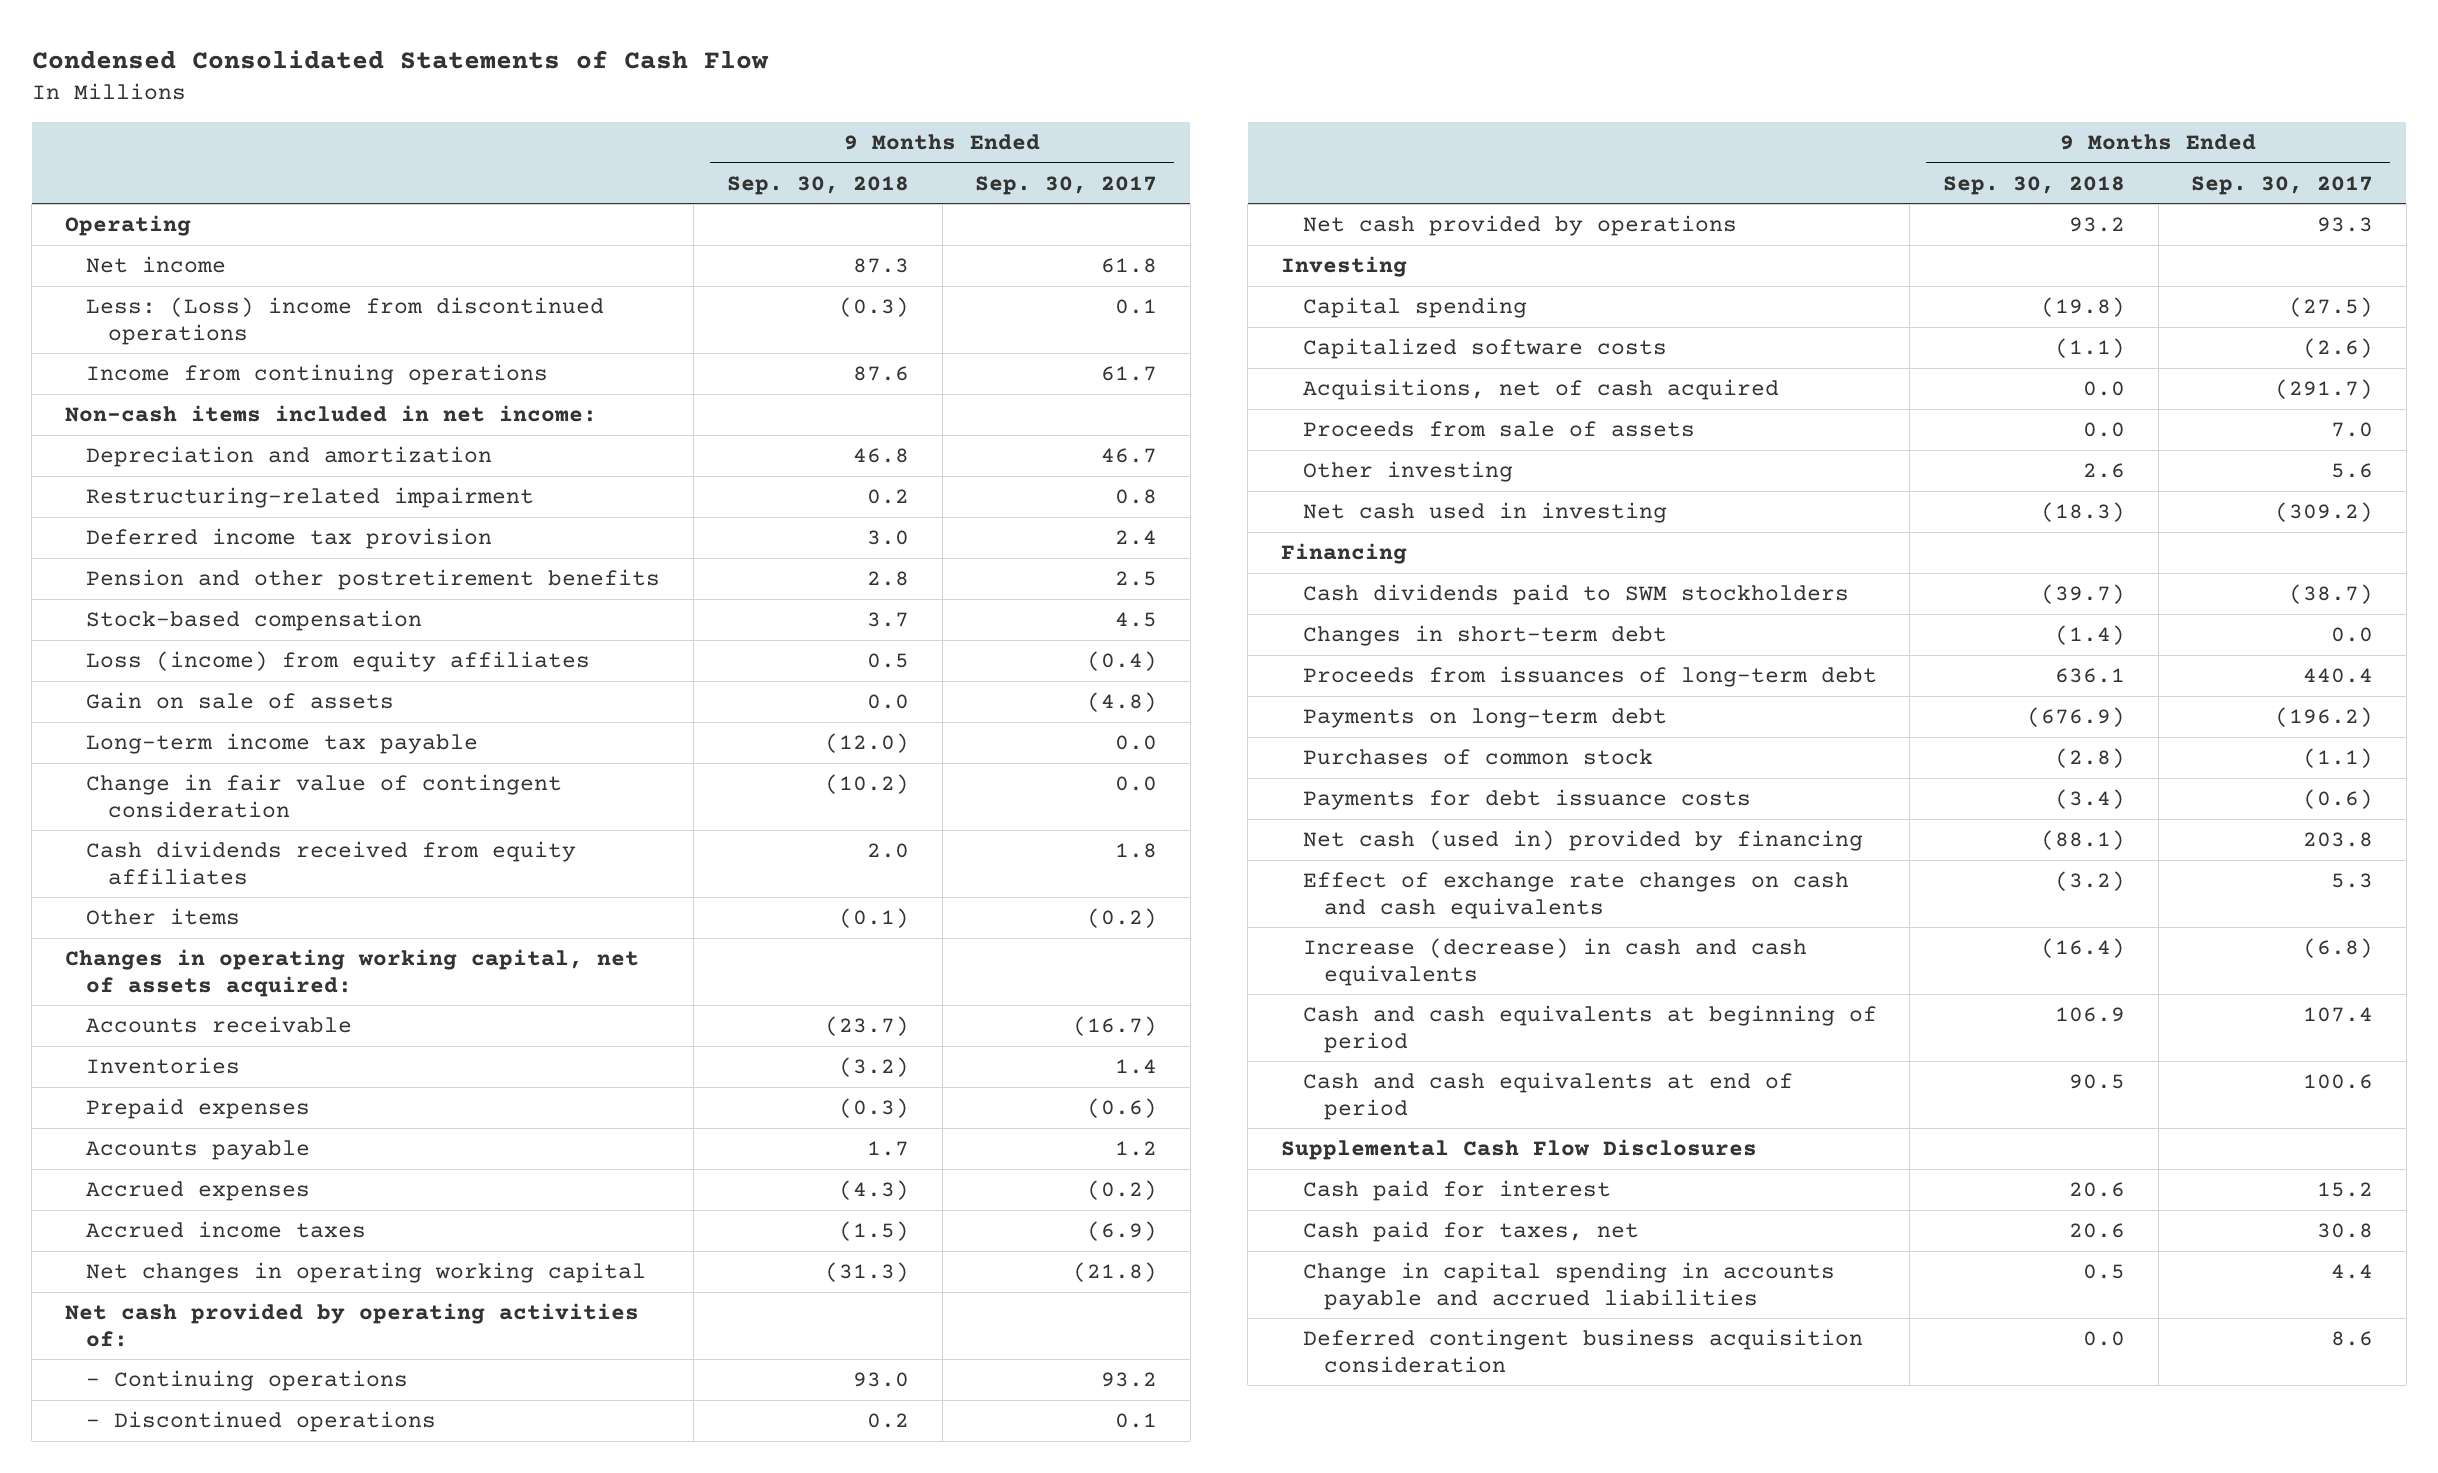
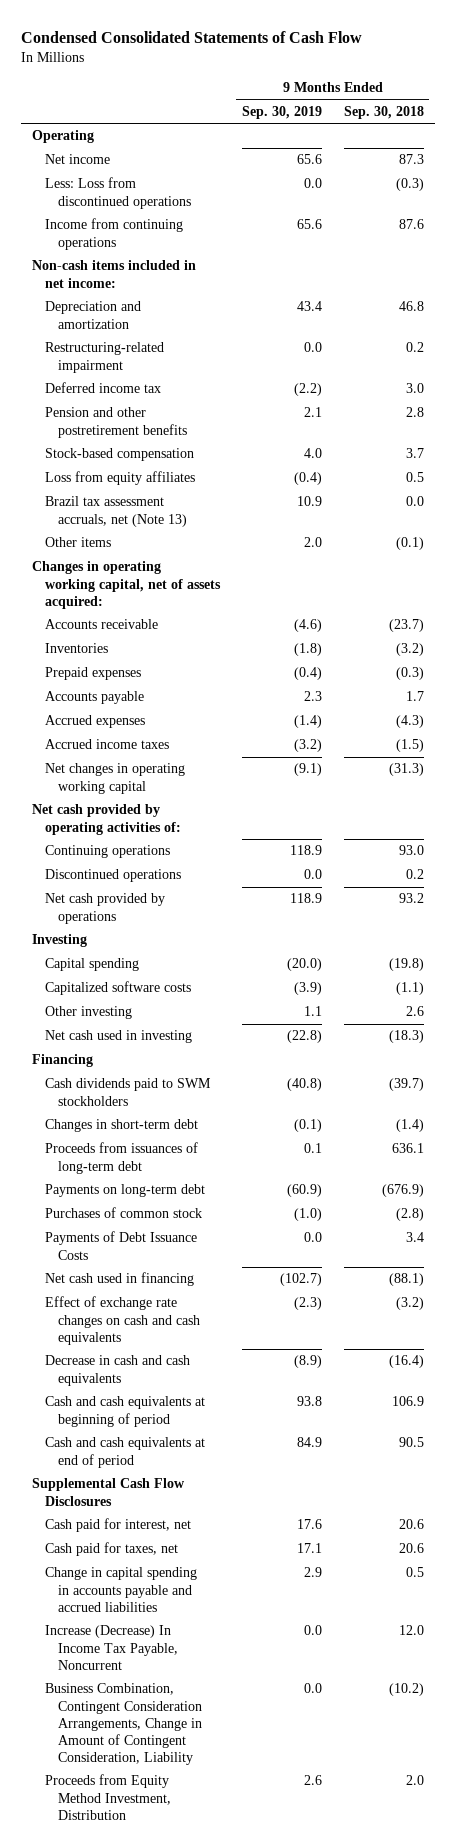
- | 9 Months Ended Sep. 30, 2018 | 9 Months Ended Sep. 30, 2017
+ | 9 Months Ended Sep. 30, 2019 | 9 Months Ended Sep. 30, 2018
- Less: (Loss) income from discontinued operations | (0.3) | 0.1
+ Less: Loss from discontinued operations | 0.0 | (0.3)
- Deferred income tax provision | 3.0 | 2.4
+ Deferred income tax | (2.2) | 3.0
- Loss (income) from equity affiliates | 0.5 | (0.4)
- Gain on sale of assets | 0.0 | (4.8)
- Long-term income tax payable | (12.0) | 0.0
- Change in fair value of contingent consideration | (10.2) | 0.0
- Cash dividends received from equity affiliates | 2.0 | 1.8
+ Loss from equity affiliates | (0.4) | 0.5
+ Brazil tax assessment accruals, net (Note 13) | 10.9 | 0.0
- - Continuing operations | 93.0 | 93.2
- - Discontinued operations | 0.2 | 0.1
+ Continuing operations | 118.9 | 93.0
+ Discontinued operations | 0.0 | 0.2
- Acquisitions, net of cash acquired | 0.0 | (291.7)
- Proceeds from sale of assets | 0.0 | 7.0
- Payments for debt issuance costs | (3.4) | (0.6)
- Net cash (used in) provided by financing | (88.1) | 203.8
+ Payments of Debt Issuance Costs | 0.0 | 3.4
+ Net cash used in financing | (102.7) | (88.1)
- Increase (decrease) in cash and cash equivalents | (16.4) | (6.8)
+ Decrease in cash and cash equivalents | (8.9) | (16.4)
- Cash paid for interest | 20.6 | 15.2
+ Cash paid for interest, net | 17.6 | 20.6
- Deferred contingent business acquisition consideration | 0.0 | 8.6
+ Increase (Decrease) In Income Tax Payable, Noncurrent | 0.0 | 12.0
+ Business Combination, Contingent Consideration Arrangements, Change in Amount of Contingent Consideration, Liability | 0.0 | (10.2)
+ Proceeds from Equity Method Investment, Distribution | 2.6 | 2.0

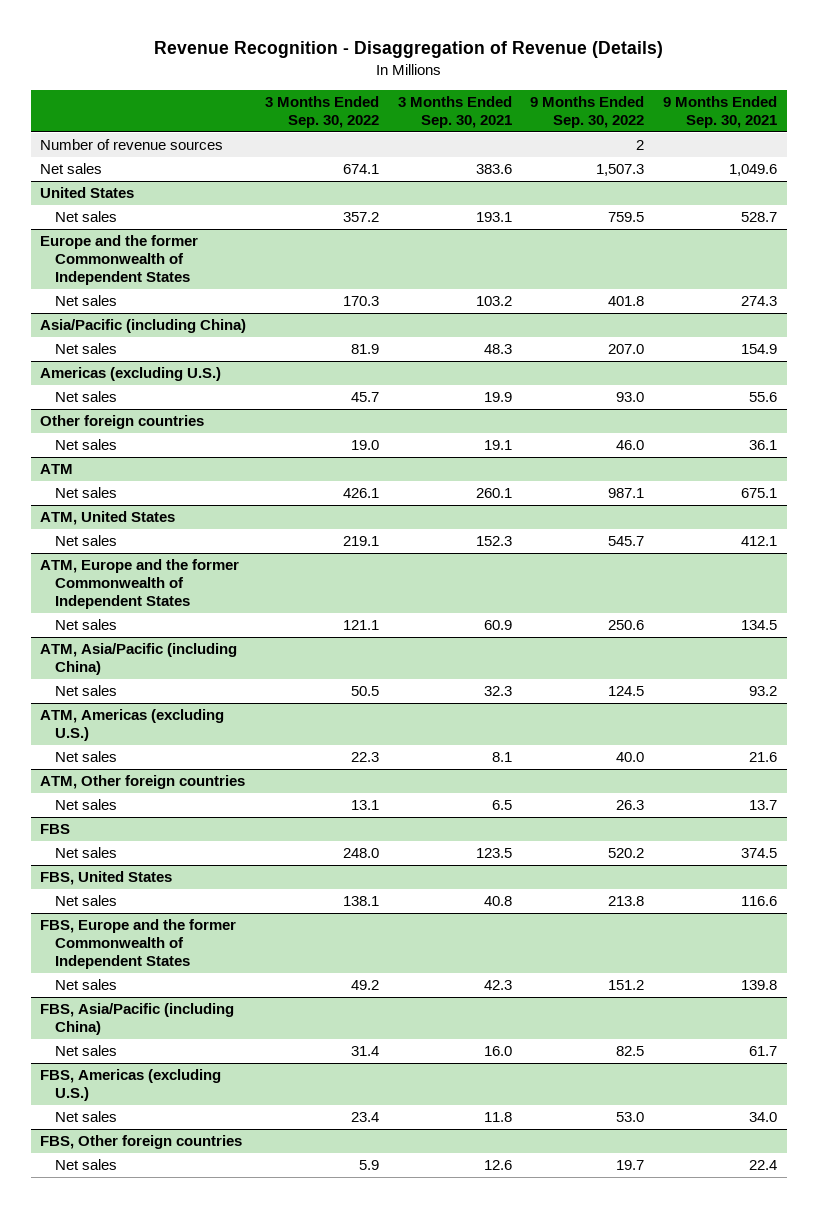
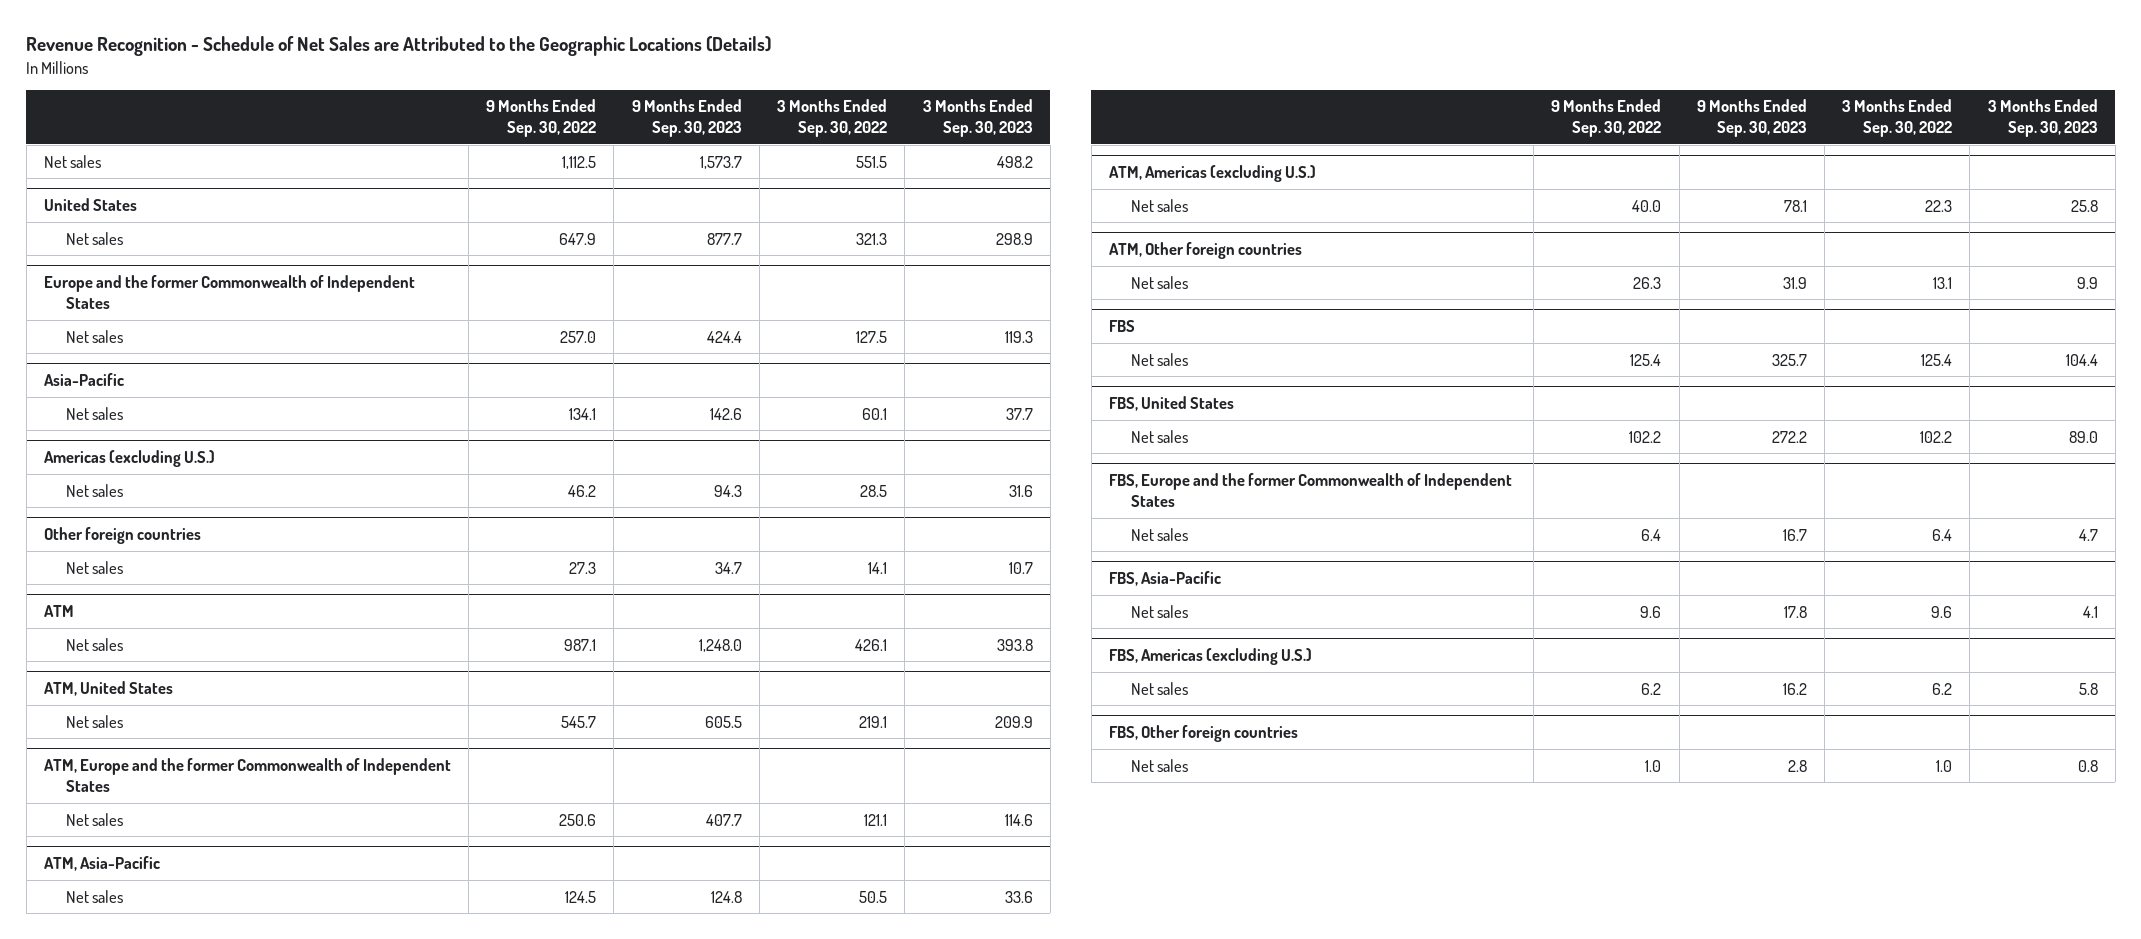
- Revenue Recognition - Disaggregation of Revenue (Details)
+ Revenue Recognition - Schedule of Net Sales are Attributed to the Geographic Locations (Details)
- | 3 Months Ended Sep. 30, 2022 | 3 Months Ended Sep. 30, 2021 | 9 Months Ended Sep. 30, 2022 | 9 Months Ended Sep. 30, 2021
+ | 9 Months Ended Sep. 30, 2022 | 9 Months Ended Sep. 30, 2023 | 3 Months Ended Sep. 30, 2022 | 3 Months Ended Sep. 30, 2023
- Number of revenue sources | | | 2 |
- Net sales | 674.1 | 383.6 | 1,507.3 | 1,049.6
+ Net sales | 1,112.5 | 1,573.7 | 551.5 | 498.2
@ United States
- Net sales | 357.2 | 193.1 | 759.5 | 528.7
+ Net sales | 647.9 | 877.7 | 321.3 | 298.9
@ Europe and the former Commonwealth of Independent States
- Net sales | 170.3 | 103.2 | 401.8 | 274.3
- Asia/Pacific (including China)
- Net sales | 81.9 | 48.3 | 207.0 | 154.9
@ Europe and the former Commonwealth of Independent States
+ Net sales | 257.0 | 424.4 | 127.5 | 119.3
+ Asia-Pacific
+ Net sales | 134.1 | 142.6 | 60.1 | 37.7
@ Americas (excluding U.S.)
- Net sales | 45.7 | 19.9 | 93.0 | 55.6
+ Net sales | 46.2 | 94.3 | 28.5 | 31.6
@ Other foreign countries
- Net sales | 19.0 | 19.1 | 46.0 | 36.1
+ Net sales | 27.3 | 34.7 | 14.1 | 10.7
- ATM, Asia/Pacific (including China)
+ ATM, Asia-Pacific
@ FBS
- Net sales | 248.0 | 123.5 | 520.2 | 374.5
+ Net sales | 125.4 | 325.7 | 125.4 | 104.4
@ FBS, United States
- Net sales | 138.1 | 40.8 | 213.8 | 116.6
+ Net sales | 102.2 | 272.2 | 102.2 | 89.0
@ FBS, Europe and the former Commonwealth of Independent States
- Net sales | 49.2 | 42.3 | 151.2 | 139.8
- FBS, Asia/Pacific (including China)
- Net sales | 31.4 | 16.0 | 82.5 | 61.7
@ FBS, Europe and the former Commonwealth of Independent States
+ Net sales | 6.4 | 16.7 | 6.4 | 4.7
+ FBS, Asia-Pacific
+ Net sales | 9.6 | 17.8 | 9.6 | 4.1
@ FBS, Americas (excluding U.S.)
- Net sales | 23.4 | 11.8 | 53.0 | 34.0
+ Net sales | 6.2 | 16.2 | 6.2 | 5.8
@ FBS, Other foreign countries
- Net sales | 5.9 | 12.6 | 19.7 | 22.4
+ Net sales | 1.0 | 2.8 | 1.0 | 0.8

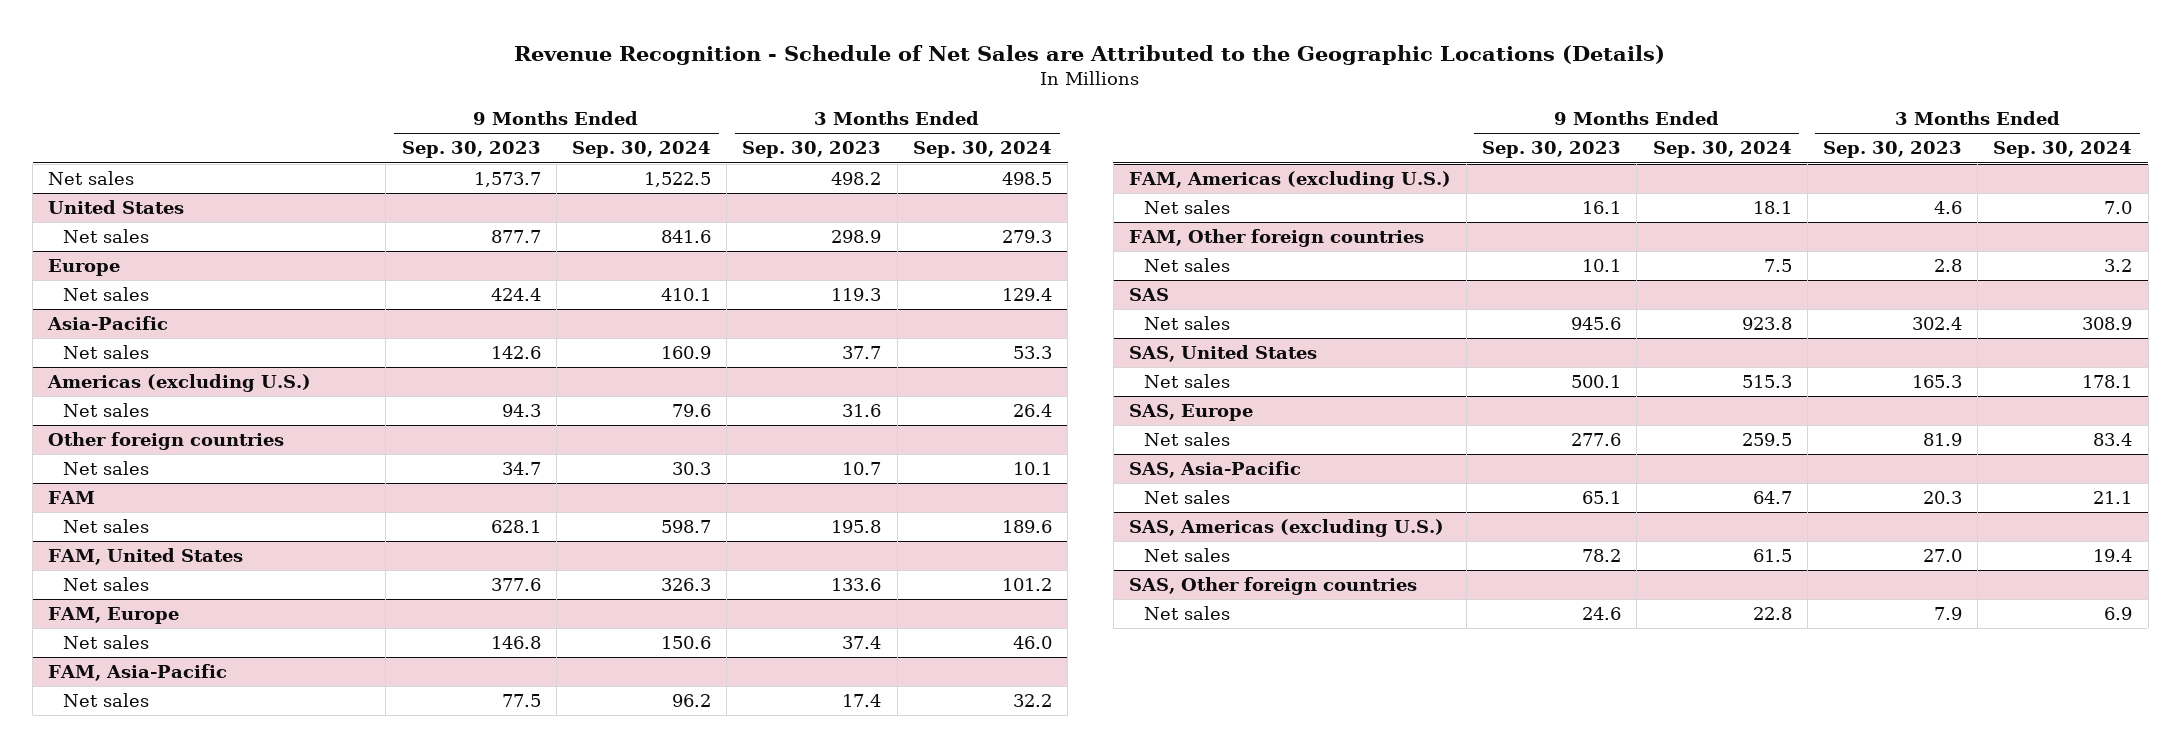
- | 9 Months Ended Sep. 30, 2022 | 9 Months Ended Sep. 30, 2023 | 3 Months Ended Sep. 30, 2022 | 3 Months Ended Sep. 30, 2023
+ | 9 Months Ended Sep. 30, 2023 | 9 Months Ended Sep. 30, 2024 | 3 Months Ended Sep. 30, 2023 | 3 Months Ended Sep. 30, 2024
- Europe and the former Commonwealth of Independent States
+ Europe
- ATM
- Net sales | 987.1 | 1,248.0 | 426.1 | 393.8
- ATM, United States
- Net sales | 545.7 | 605.5 | 219.1 | 209.9
- ATM, Europe and the former Commonwealth of Independent States
- Net sales | 250.6 | 407.7 | 121.1 | 114.6
- ATM, Asia-Pacific
- Net sales | 124.5 | 124.8 | 50.5 | 33.6
- ATM, Americas (excluding U.S.)
- Net sales | 40.0 | 78.1 | 22.3 | 25.8
- ATM, Other foreign countries
- Net sales | 26.3 | 31.9 | 13.1 | 9.9
- FBS
- Net sales | 125.4 | 325.7 | 125.4 | 104.4
- FBS, United States
- Net sales | 102.2 | 272.2 | 102.2 | 89.0
- FBS, Europe and the former Commonwealth of Independent States
- Net sales | 6.4 | 16.7 | 6.4 | 4.7
- FBS, Asia-Pacific
- Net sales | 9.6 | 17.8 | 9.6 | 4.1
- FBS, Americas (excluding U.S.)
- Net sales | 6.2 | 16.2 | 6.2 | 5.8
- FBS, Other foreign countries
- Net sales | 1.0 | 2.8 | 1.0 | 0.8
+ FAM
+ Net sales | 628.1 | 598.7 | 195.8 | 189.6
+ FAM, United States
+ Net sales | 377.6 | 326.3 | 133.6 | 101.2
+ FAM, Europe
+ Net sales | 146.8 | 150.6 | 37.4 | 46.0
+ FAM, Asia-Pacific
+ Net sales | 77.5 | 96.2 | 17.4 | 32.2
+ FAM, Americas (excluding U.S.)
+ Net sales | 16.1 | 18.1 | 4.6 | 7.0
+ FAM, Other foreign countries
+ Net sales | 10.1 | 7.5 | 2.8 | 3.2
+ SAS
+ Net sales | 945.6 | 923.8 | 302.4 | 308.9
+ SAS, United States
+ Net sales | 500.1 | 515.3 | 165.3 | 178.1
+ SAS, Europe
+ Net sales | 277.6 | 259.5 | 81.9 | 83.4
+ SAS, Asia-Pacific
+ Net sales | 65.1 | 64.7 | 20.3 | 21.1
+ SAS, Americas (excluding U.S.)
+ Net sales | 78.2 | 61.5 | 27.0 | 19.4
+ SAS, Other foreign countries
+ Net sales | 24.6 | 22.8 | 7.9 | 6.9

